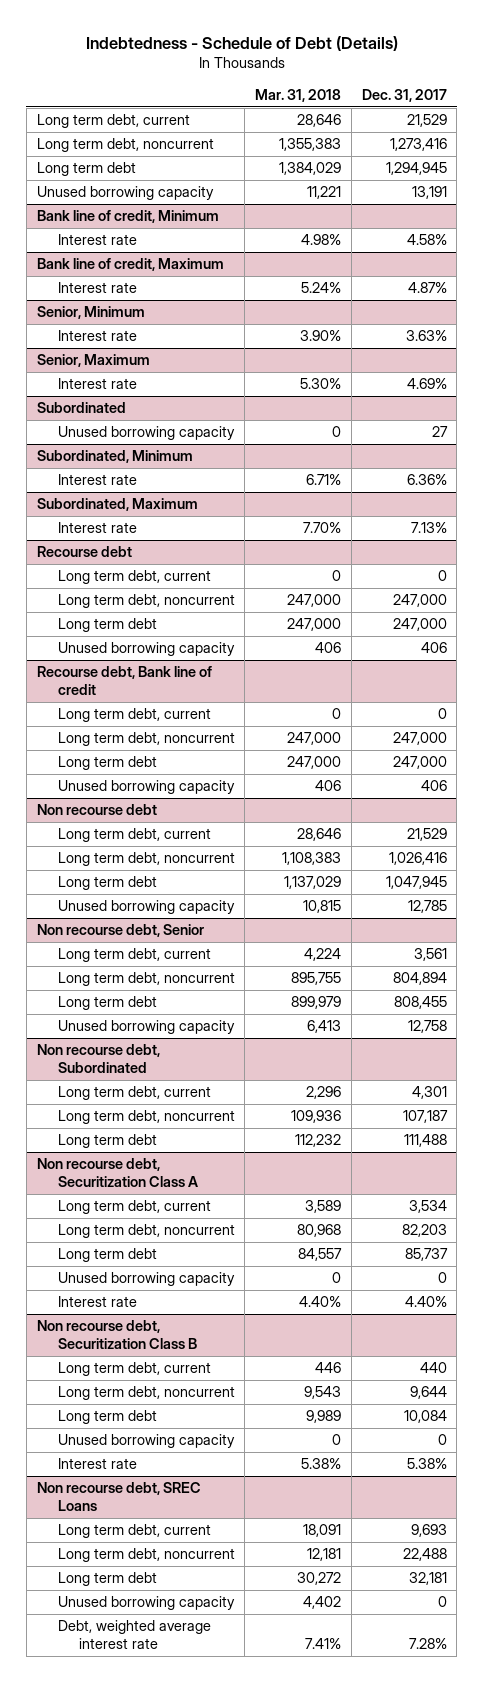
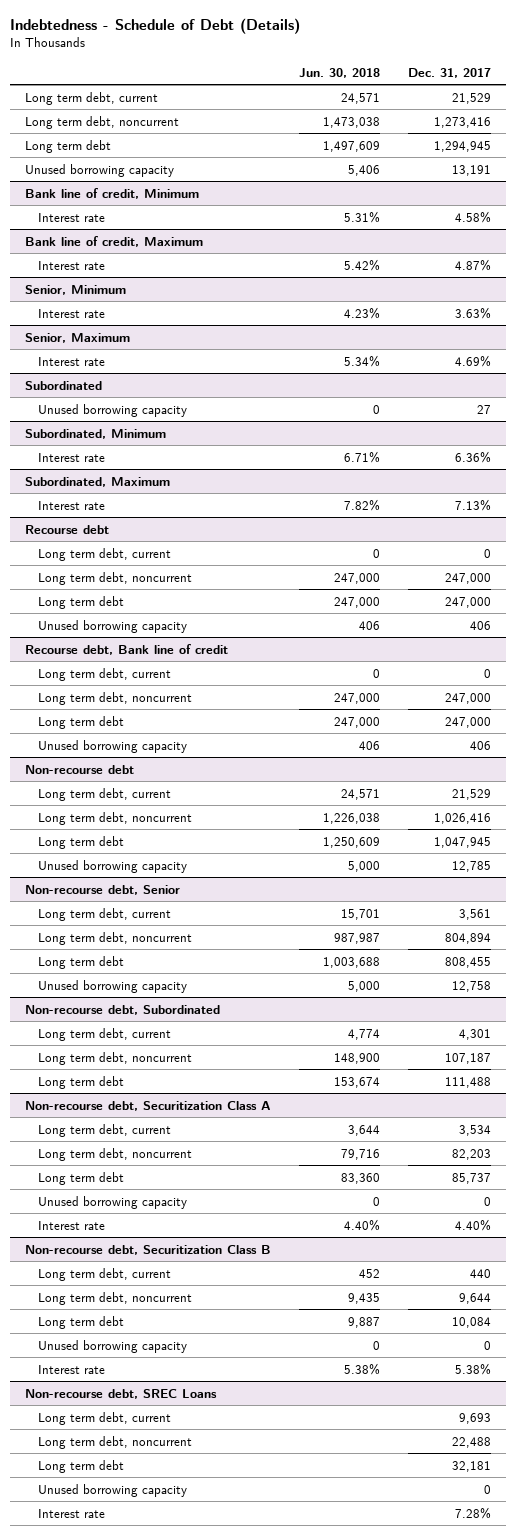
- | Mar. 31, 2018 | Dec. 31, 2017
+ | Jun. 30, 2018 | Dec. 31, 2017
- Non recourse debt
+ Non-recourse debt
- Non recourse debt, Senior
+ Non-recourse debt, Senior
- Non recourse debt, Subordinated
+ Non-recourse debt, Subordinated
- Non recourse debt, Securitization Class A
+ Non-recourse debt, Securitization Class A
- Non recourse debt, Securitization Class B
+ Non-recourse debt, Securitization Class B
- Non recourse debt, SREC Loans
+ Non-recourse debt, SREC Loans
- Debt, weighted average interest rate | 7.41% | 7.28%
+ Interest rate | | 7.28%

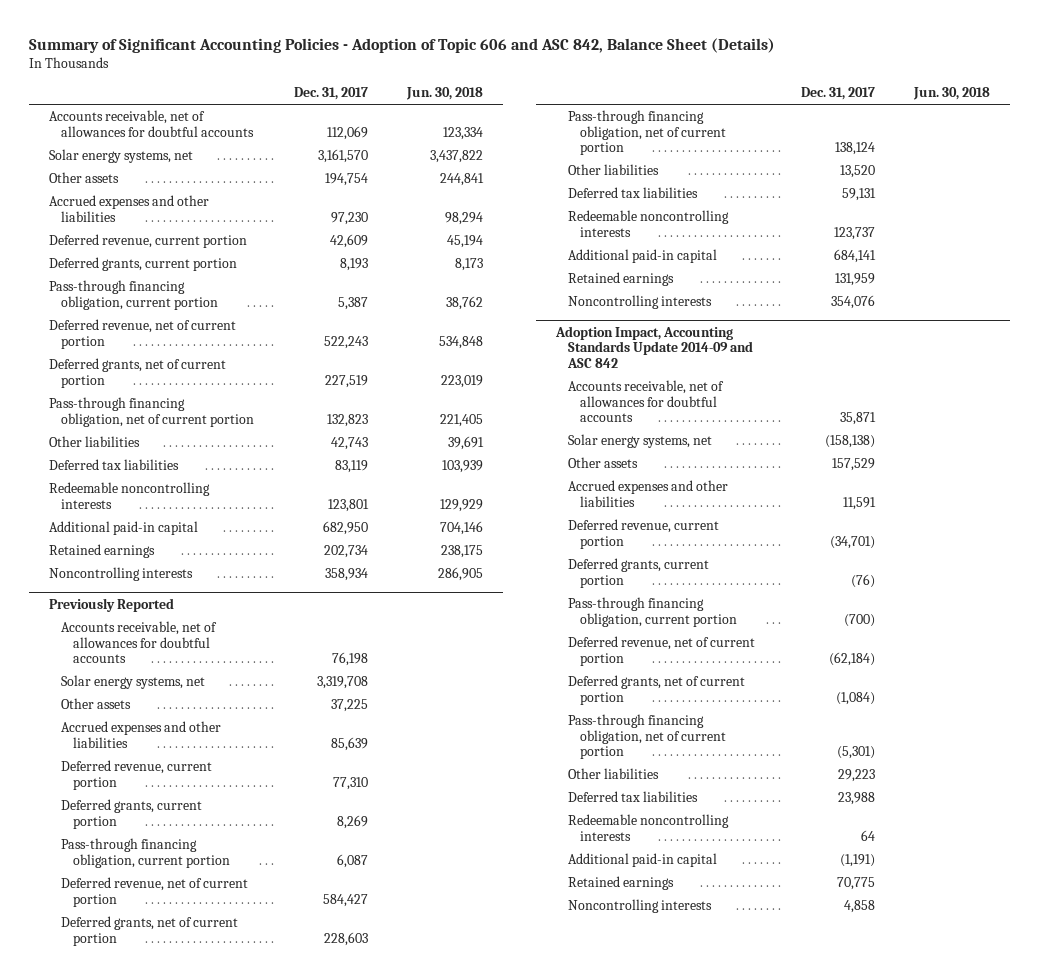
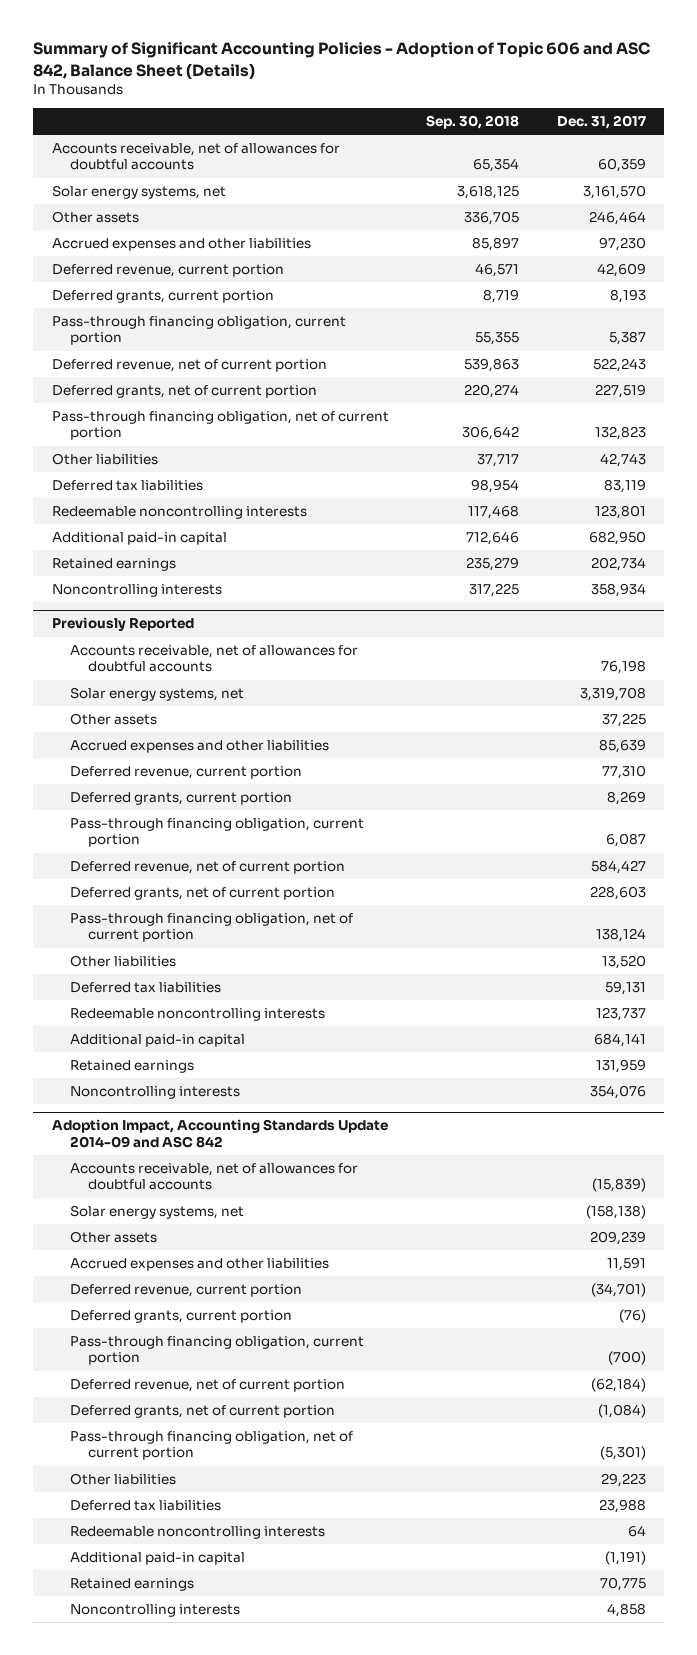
- | Dec. 31, 2017 | Jun. 30, 2018
+ | Sep. 30, 2018 | Dec. 31, 2017
- Accounts receivable, net of allowances for doubtful accounts | 112,069 | 123,334
+ Accounts receivable, net of allowances for doubtful accounts | 65,354 | 60,359
- Other assets | 194,754 | 244,841
+ Other assets | 336,705 | 246,464
@ Adoption Impact, Accounting Standards Update 2014-09 and ASC 842
- Accounts receivable, net of allowances for doubtful accounts | 35,871 |
+ Accounts receivable, net of allowances for doubtful accounts | | (15,839)
- Other assets | 157,529 |
+ Other assets | | 209,239

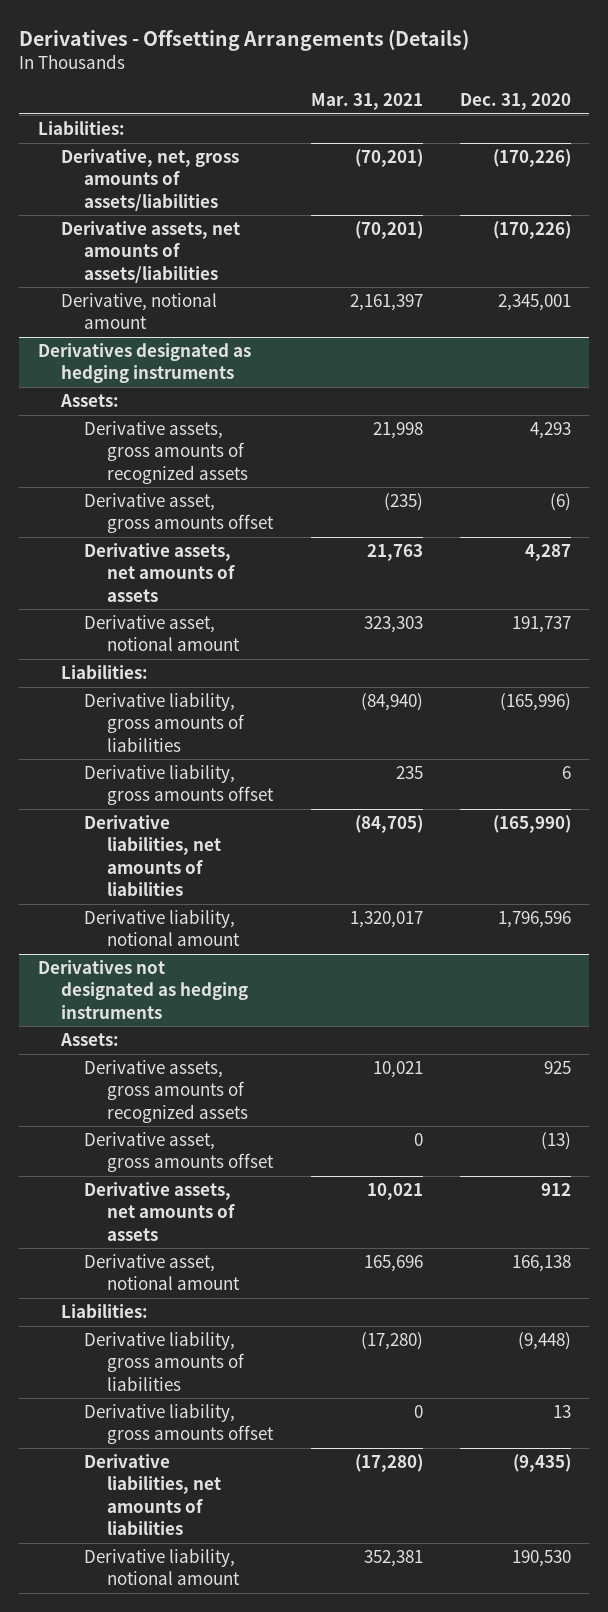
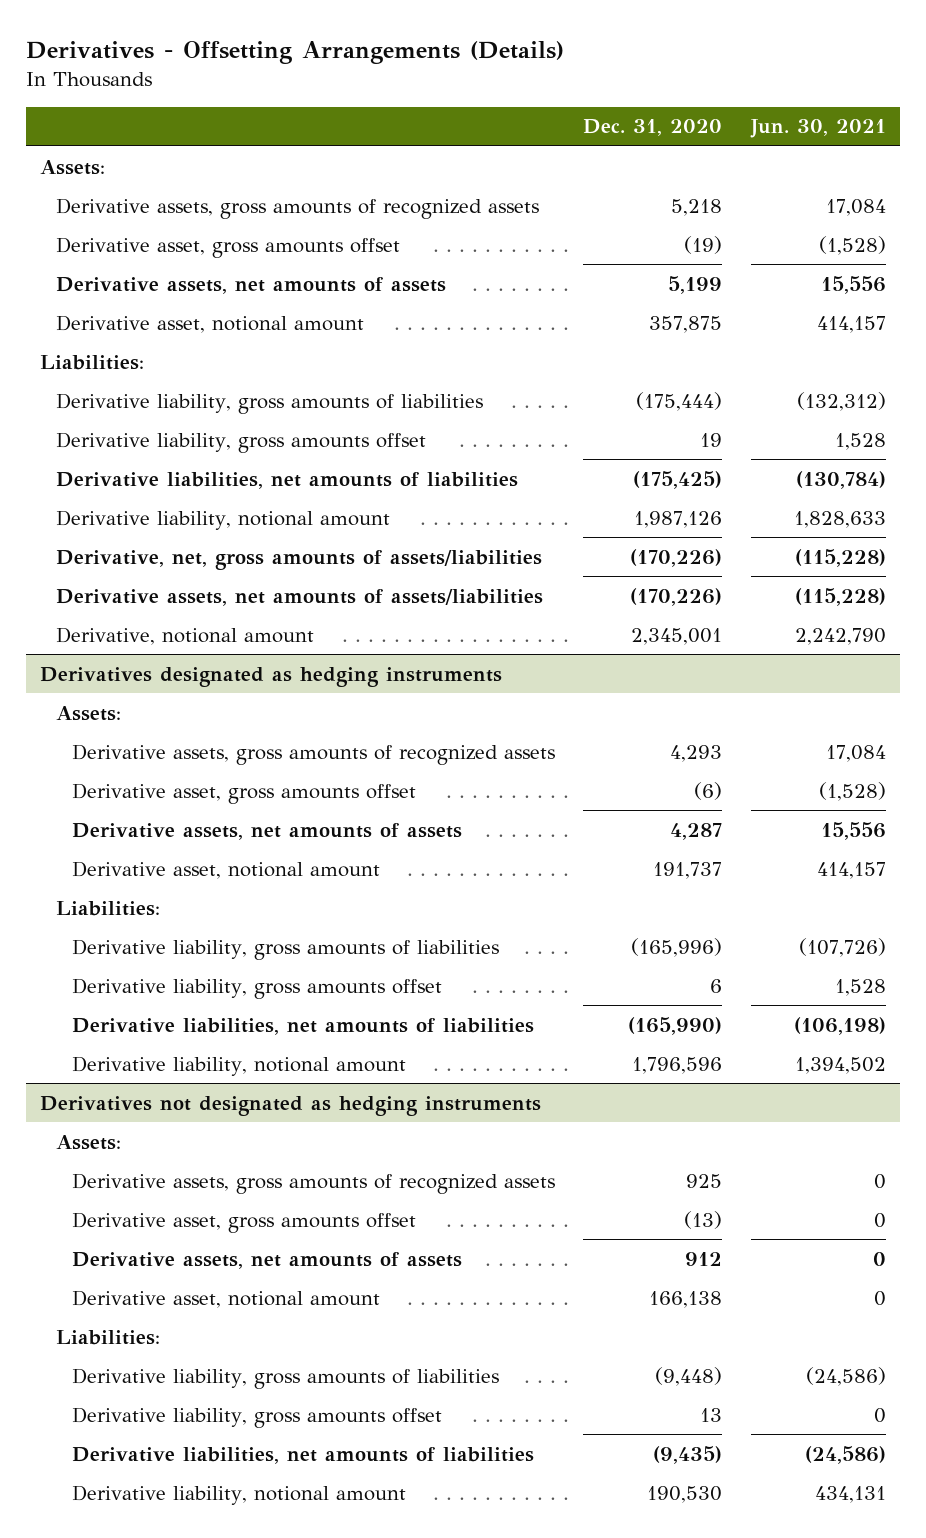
- | Mar. 31, 2021 | Dec. 31, 2020
+ | Dec. 31, 2020 | Jun. 30, 2021
+ Assets:
+ Derivative assets, gross amounts of recognized assets | 5,218 | 17,084
+ Derivative asset, gross amounts offset | (19) | (1,528)
+ Derivative assets, net amounts of assets | 5,199 | 15,556
+ Derivative asset, notional amount | 357,875 | 414,157
+ Derivative liability, gross amounts of liabilities | (175,444) | (132,312)
+ Derivative liability, gross amounts offset | 19 | 1,528
+ Derivative liabilities, net amounts of liabilities | (175,425) | (130,784)
+ Derivative liability, notional amount | 1,987,126 | 1,828,633

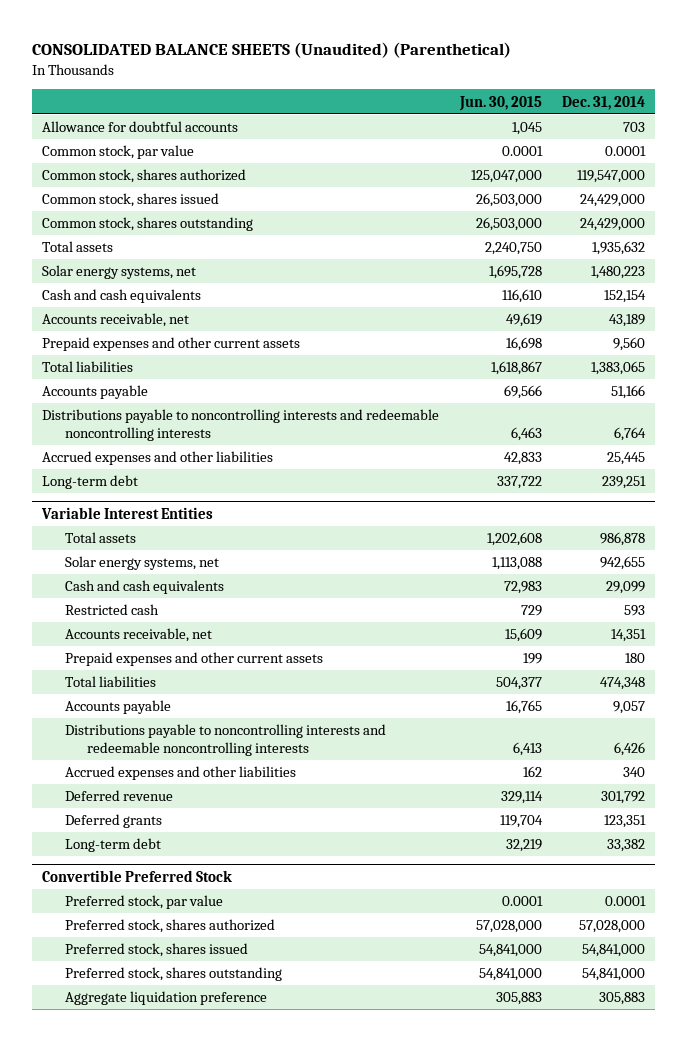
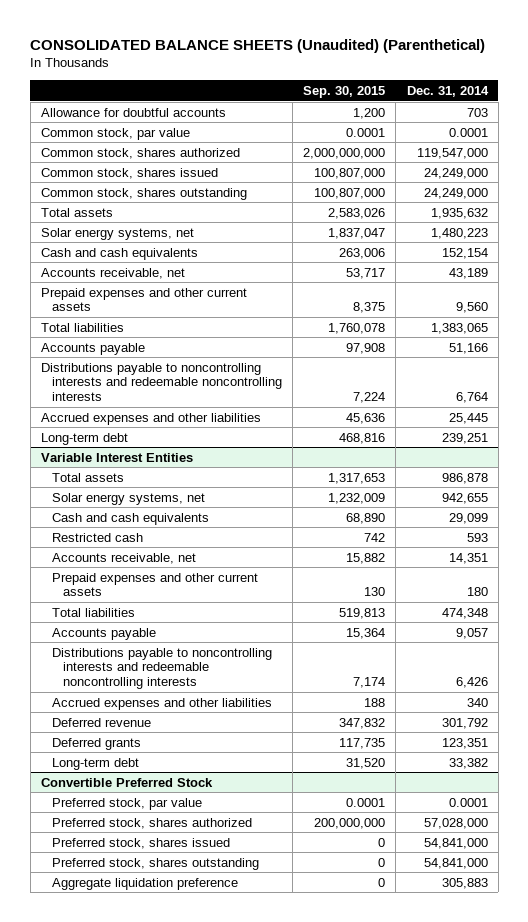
- | Jun. 30, 2015 | Dec. 31, 2014
+ | Sep. 30, 2015 | Dec. 31, 2014
- Common stock, shares issued | 26,503,000 | 24,429,000
- Common stock, shares outstanding | 26,503,000 | 24,429,000
+ Common stock, shares issued | 100,807,000 | 24,249,000
+ Common stock, shares outstanding | 100,807,000 | 24,249,000

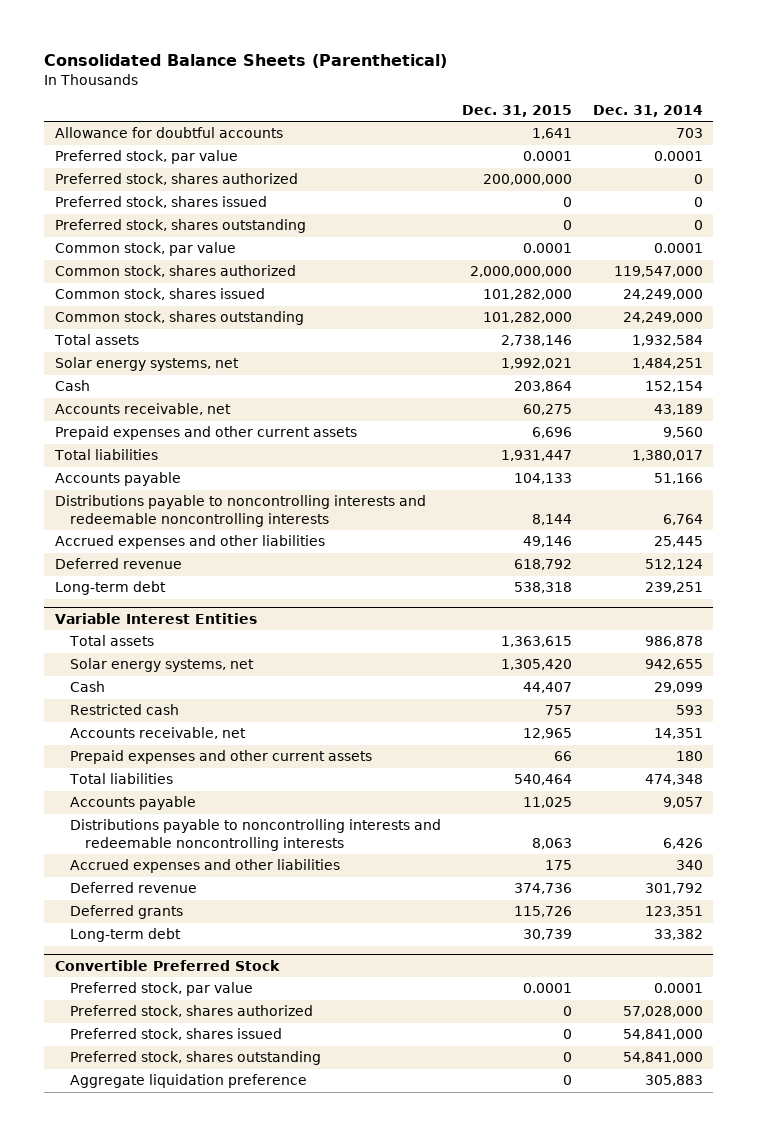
- CONSOLIDATED BALANCE SHEETS (Unaudited) (Parenthetical)
+ Consolidated Balance Sheets (Parenthetical)
- | Sep. 30, 2015 | Dec. 31, 2014
+ | Dec. 31, 2015 | Dec. 31, 2014
+ Preferred stock, par value | 0.0001 | 0.0001
+ Preferred stock, shares authorized | 200,000,000 | 0
+ Preferred stock, shares issued | 0 | 0
+ Preferred stock, shares outstanding | 0 | 0
- Total assets | 2,583,026 | 1,935,632
- Solar energy systems, net | 1,837,047 | 1,480,223
- Cash and cash equivalents | 263,006 | 152,154
+ Total assets | 2,738,146 | 1,932,584
+ Solar energy systems, net | 1,992,021 | 1,484,251
+ Cash | 203,864 | 152,154
- Total liabilities | 1,760,078 | 1,383,065
+ Total liabilities | 1,931,447 | 1,380,017
+ Deferred revenue | 618,792 | 512,124
@ Variable Interest Entities
- Cash and cash equivalents | 68,890 | 29,099
+ Cash | 44,407 | 29,099

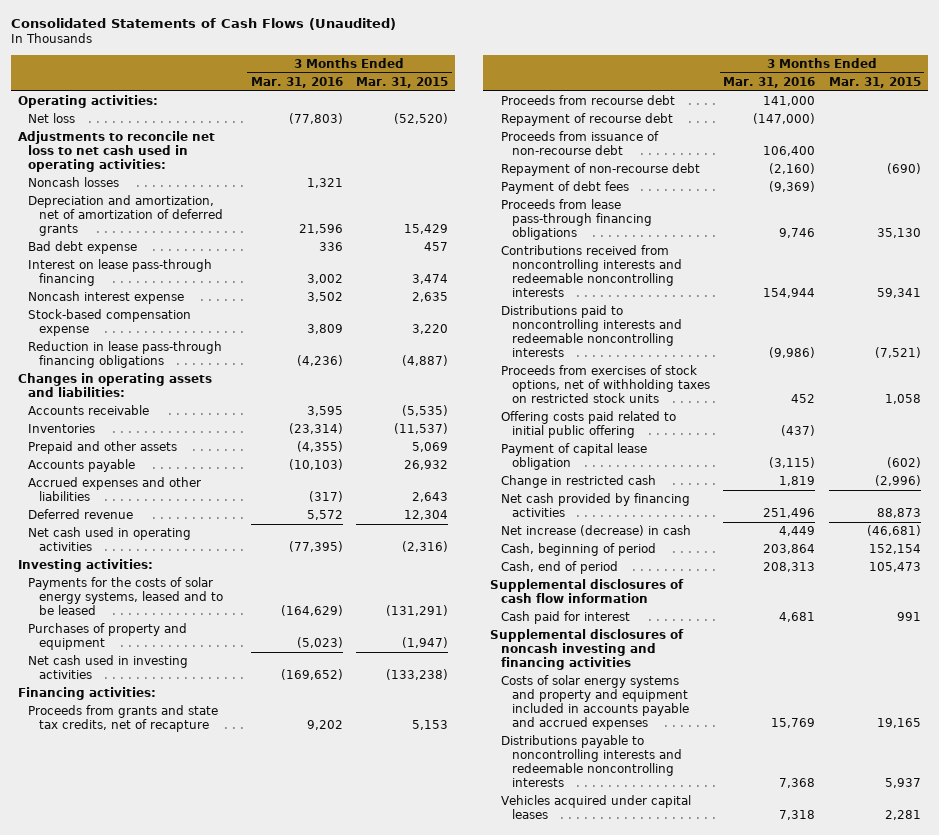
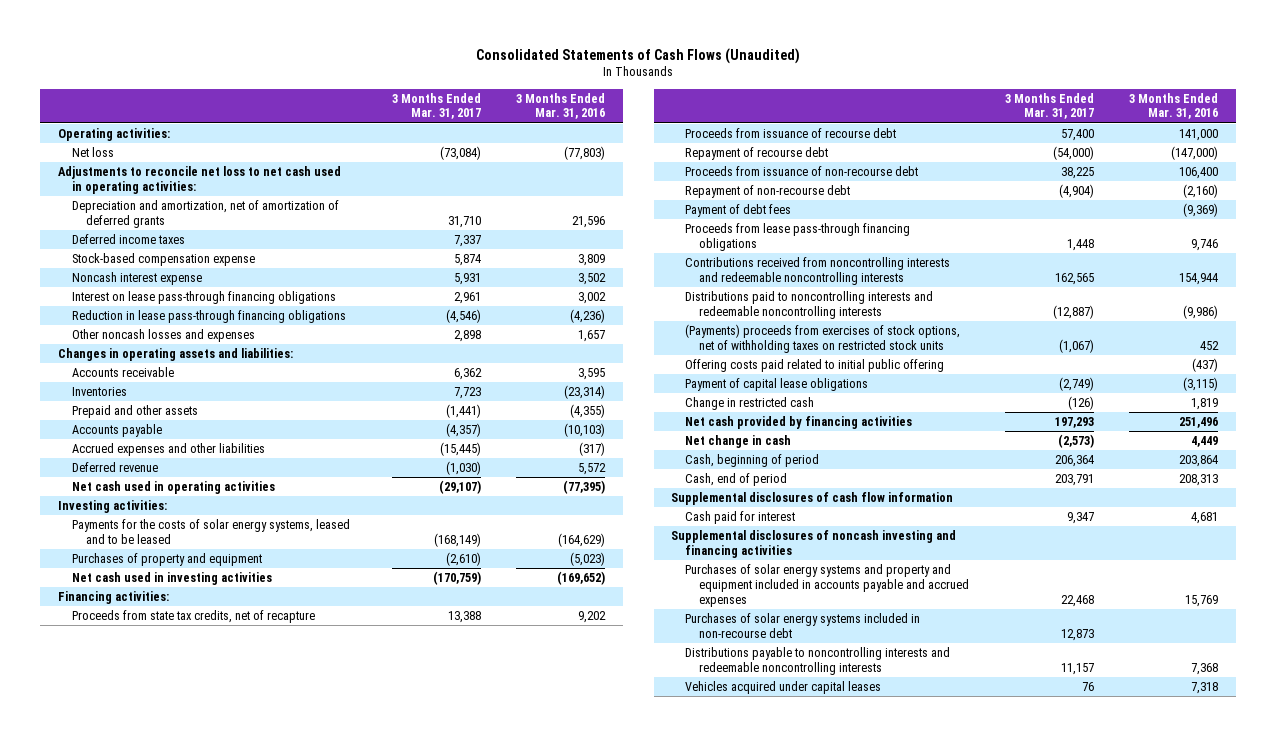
- | 3 Months Ended Mar. 31, 2016 | 3 Months Ended Mar. 31, 2015
+ | 3 Months Ended Mar. 31, 2017 | 3 Months Ended Mar. 31, 2016
- Noncash losses | 1,321 |
- Bad debt expense | 336 | 457
- Interest on lease pass-through financing | 3,002 | 3,474
+ Deferred income taxes | 7,337 |
moved down: Noncash interest expense | 5,931 | 3,502
+ Interest on lease pass-through financing obligations | 2,961 | 3,002
+ Other noncash losses and expenses | 2,898 | 1,657
- Proceeds from grants and state tax credits, net of recapture | 9,202 | 5,153
- Proceeds from recourse debt | 141,000 |
+ Proceeds from state tax credits, net of recapture | 13,388 | 9,202
+ Proceeds from issuance of recourse debt | 57,400 | 141,000
- Proceeds from exercises of stock options, net of withholding taxes on restricted stock units | 452 | 1,058
+ (Payments) proceeds from exercises of stock options, net of withholding taxes on restricted stock units | (1,067) | 452
- Payment of capital lease obligation | (3,115) | (602)
+ Payment of capital lease obligations | (2,749) | (3,115)
- Net increase (decrease) in cash | 4,449 | (46,681)
+ Net change in cash | (2,573) | 4,449
- Costs of solar energy systems and property and equipment included in accounts payable and accrued expenses | 15,769 | 19,165
+ Purchases of solar energy systems and property and equipment included in accounts payable and accrued expenses | 22,468 | 15,769
+ Purchases of solar energy systems included in non-recourse debt | 12,873 |

